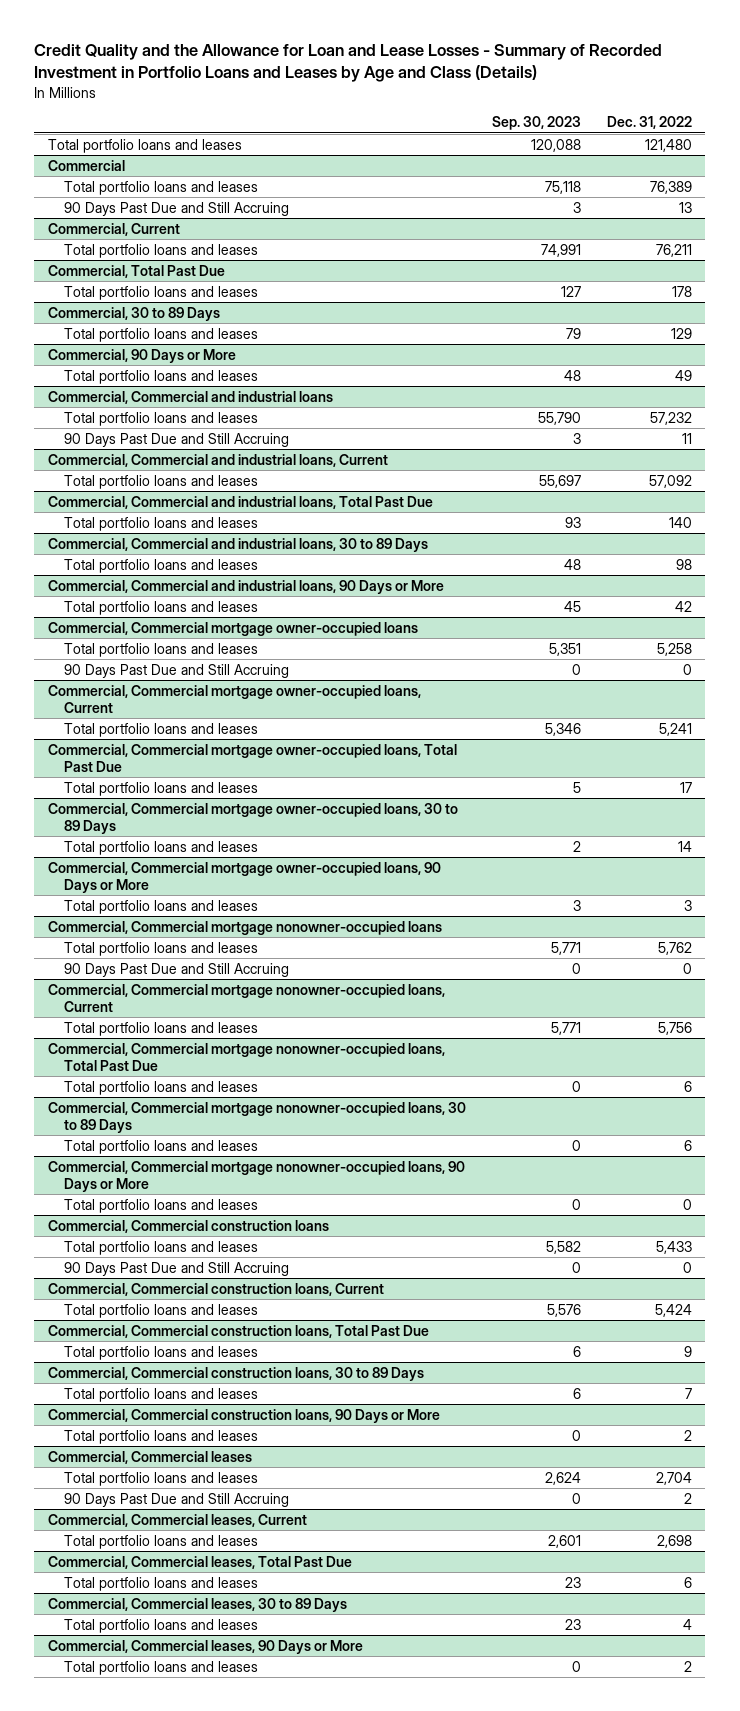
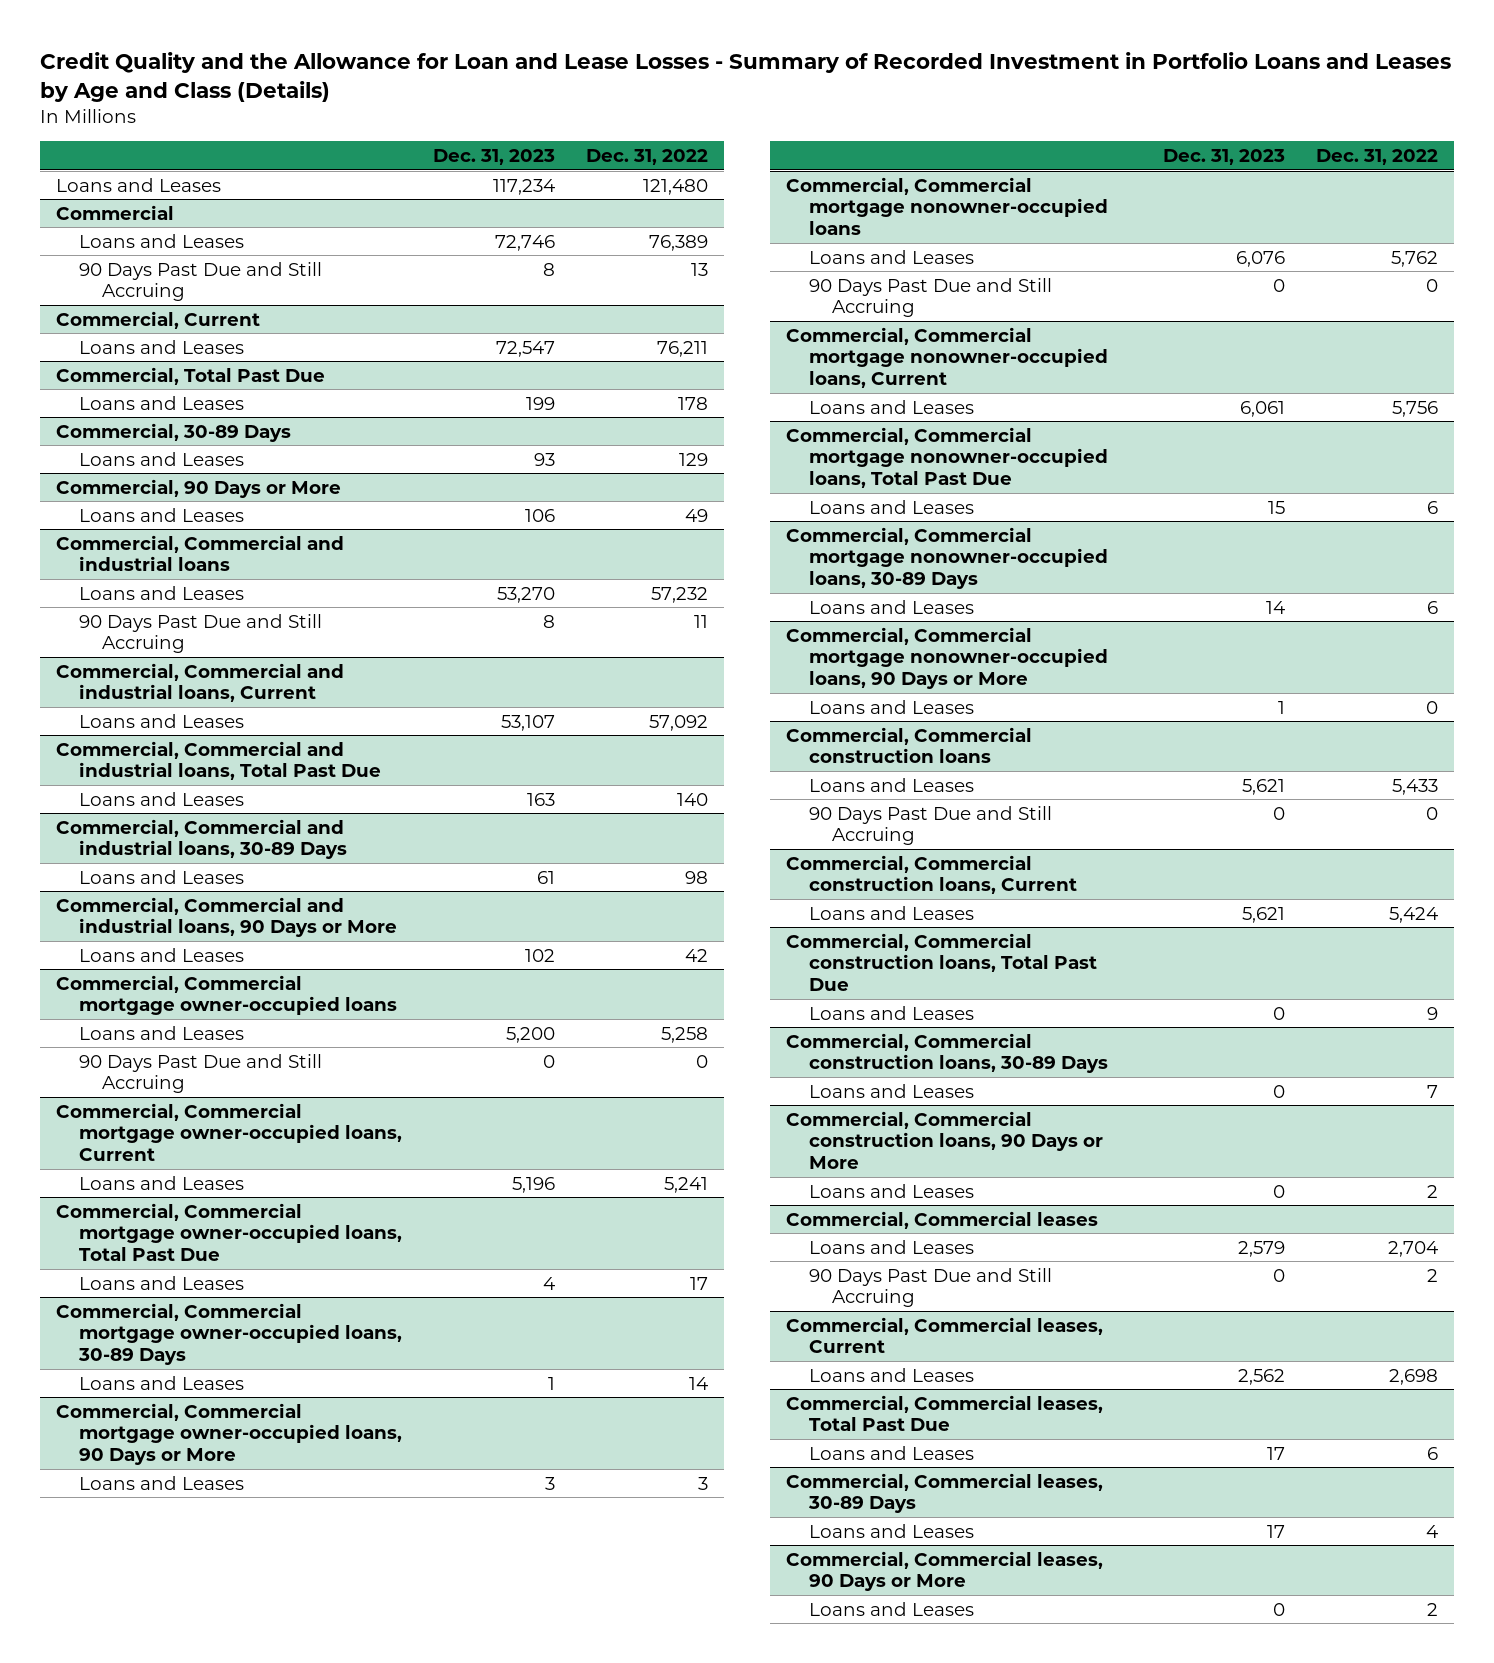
- | Sep. 30, 2023 | Dec. 31, 2022
+ | Dec. 31, 2023 | Dec. 31, 2022
- Total portfolio loans and leases | 120,088 | 121,480
+ Loans and Leases | 117,234 | 121,480
@ Commercial
- Total portfolio loans and leases | 75,118 | 76,389
+ Loans and Leases | 72,746 | 76,389
@ Commercial, Current
- Total portfolio loans and leases | 74,991 | 76,211
+ Loans and Leases | 72,547 | 76,211
@ Commercial, Total Past Due
- Total portfolio loans and leases | 127 | 178
- Commercial, 30 to 89 Days
- Total portfolio loans and leases | 79 | 129
@ Commercial, Total Past Due
+ Loans and Leases | 199 | 178
+ Commercial, 30-89 Days
+ Loans and Leases | 93 | 129
@ Commercial, 90 Days or More
- Total portfolio loans and leases | 48 | 49
+ Loans and Leases | 106 | 49
@ Commercial, Commercial and industrial loans
- Total portfolio loans and leases | 55,790 | 57,232
+ Loans and Leases | 53,270 | 57,232
@ Commercial, Commercial and industrial loans, Current
- Total portfolio loans and leases | 55,697 | 57,092
+ Loans and Leases | 53,107 | 57,092
@ Commercial, Commercial and industrial loans, Total Past Due
- Total portfolio loans and leases | 93 | 140
- Commercial, Commercial and industrial loans, 30 to 89 Days
- Total portfolio loans and leases | 48 | 98
@ Commercial, Commercial and industrial loans, Total Past Due
+ Loans and Leases | 163 | 140
+ Commercial, Commercial and industrial loans, 30-89 Days
+ Loans and Leases | 61 | 98
@ Commercial, Commercial and industrial loans, 90 Days or More
- Total portfolio loans and leases | 45 | 42
+ Loans and Leases | 102 | 42
@ Commercial, Commercial mortgage owner-occupied loans
- Total portfolio loans and leases | 5,351 | 5,258
+ Loans and Leases | 5,200 | 5,258
@ Commercial, Commercial mortgage owner-occupied loans, Current
- Total portfolio loans and leases | 5,346 | 5,241
+ Loans and Leases | 5,196 | 5,241
@ Commercial, Commercial mortgage owner-occupied loans, Total Past Due
- Total portfolio loans and leases | 5 | 17
- Commercial, Commercial mortgage owner-occupied loans, 30 to 89 Days
- Total portfolio loans and leases | 2 | 14
@ Commercial, Commercial mortgage owner-occupied loans, Total Past Due
+ Loans and Leases | 4 | 17
+ Commercial, Commercial mortgage owner-occupied loans, 30-89 Days
+ Loans and Leases | 1 | 14
@ Commercial, Commercial mortgage owner-occupied loans, 90 Days or More
- Total portfolio loans and leases | 3 | 3
+ Loans and Leases | 3 | 3
@ Commercial, Commercial mortgage nonowner-occupied loans
- Total portfolio loans and leases | 5,771 | 5,762
+ Loans and Leases | 6,076 | 5,762
@ Commercial, Commercial mortgage nonowner-occupied loans, Current
- Total portfolio loans and leases | 5,771 | 5,756
+ Loans and Leases | 6,061 | 5,756
@ Commercial, Commercial mortgage nonowner-occupied loans, Total Past Due
- Total portfolio loans and leases | 0 | 6
- Commercial, Commercial mortgage nonowner-occupied loans, 30 to 89 Days
- Total portfolio loans and leases | 0 | 6
@ Commercial, Commercial mortgage nonowner-occupied loans, Total Past Due
+ Loans and Leases | 15 | 6
+ Commercial, Commercial mortgage nonowner-occupied loans, 30-89 Days
+ Loans and Leases | 14 | 6
@ Commercial, Commercial mortgage nonowner-occupied loans, 90 Days or More
- Total portfolio loans and leases | 0 | 0
+ Loans and Leases | 1 | 0
@ Commercial, Commercial construction loans
- Total portfolio loans and leases | 5,582 | 5,433
+ Loans and Leases | 5,621 | 5,433
@ Commercial, Commercial construction loans, Current
- Total portfolio loans and leases | 5,576 | 5,424
+ Loans and Leases | 5,621 | 5,424
@ Commercial, Commercial construction loans, Total Past Due
- Total portfolio loans and leases | 6 | 9
- Commercial, Commercial construction loans, 30 to 89 Days
- Total portfolio loans and leases | 6 | 7
@ Commercial, Commercial construction loans, Total Past Due
+ Loans and Leases | 0 | 9
+ Commercial, Commercial construction loans, 30-89 Days
+ Loans and Leases | 0 | 7
@ Commercial, Commercial construction loans, 90 Days or More
- Total portfolio loans and leases | 0 | 2
+ Loans and Leases | 0 | 2
@ Commercial, Commercial leases
- Total portfolio loans and leases | 2,624 | 2,704
+ Loans and Leases | 2,579 | 2,704
@ Commercial, Commercial leases, Current
- Total portfolio loans and leases | 2,601 | 2,698
+ Loans and Leases | 2,562 | 2,698
@ Commercial, Commercial leases, Total Past Due
- Total portfolio loans and leases | 23 | 6
- Commercial, Commercial leases, 30 to 89 Days
- Total portfolio loans and leases | 23 | 4
@ Commercial, Commercial leases, Total Past Due
+ Loans and Leases | 17 | 6
+ Commercial, Commercial leases, 30-89 Days
+ Loans and Leases | 17 | 4
@ Commercial, Commercial leases, 90 Days or More
- Total portfolio loans and leases | 0 | 2
+ Loans and Leases | 0 | 2

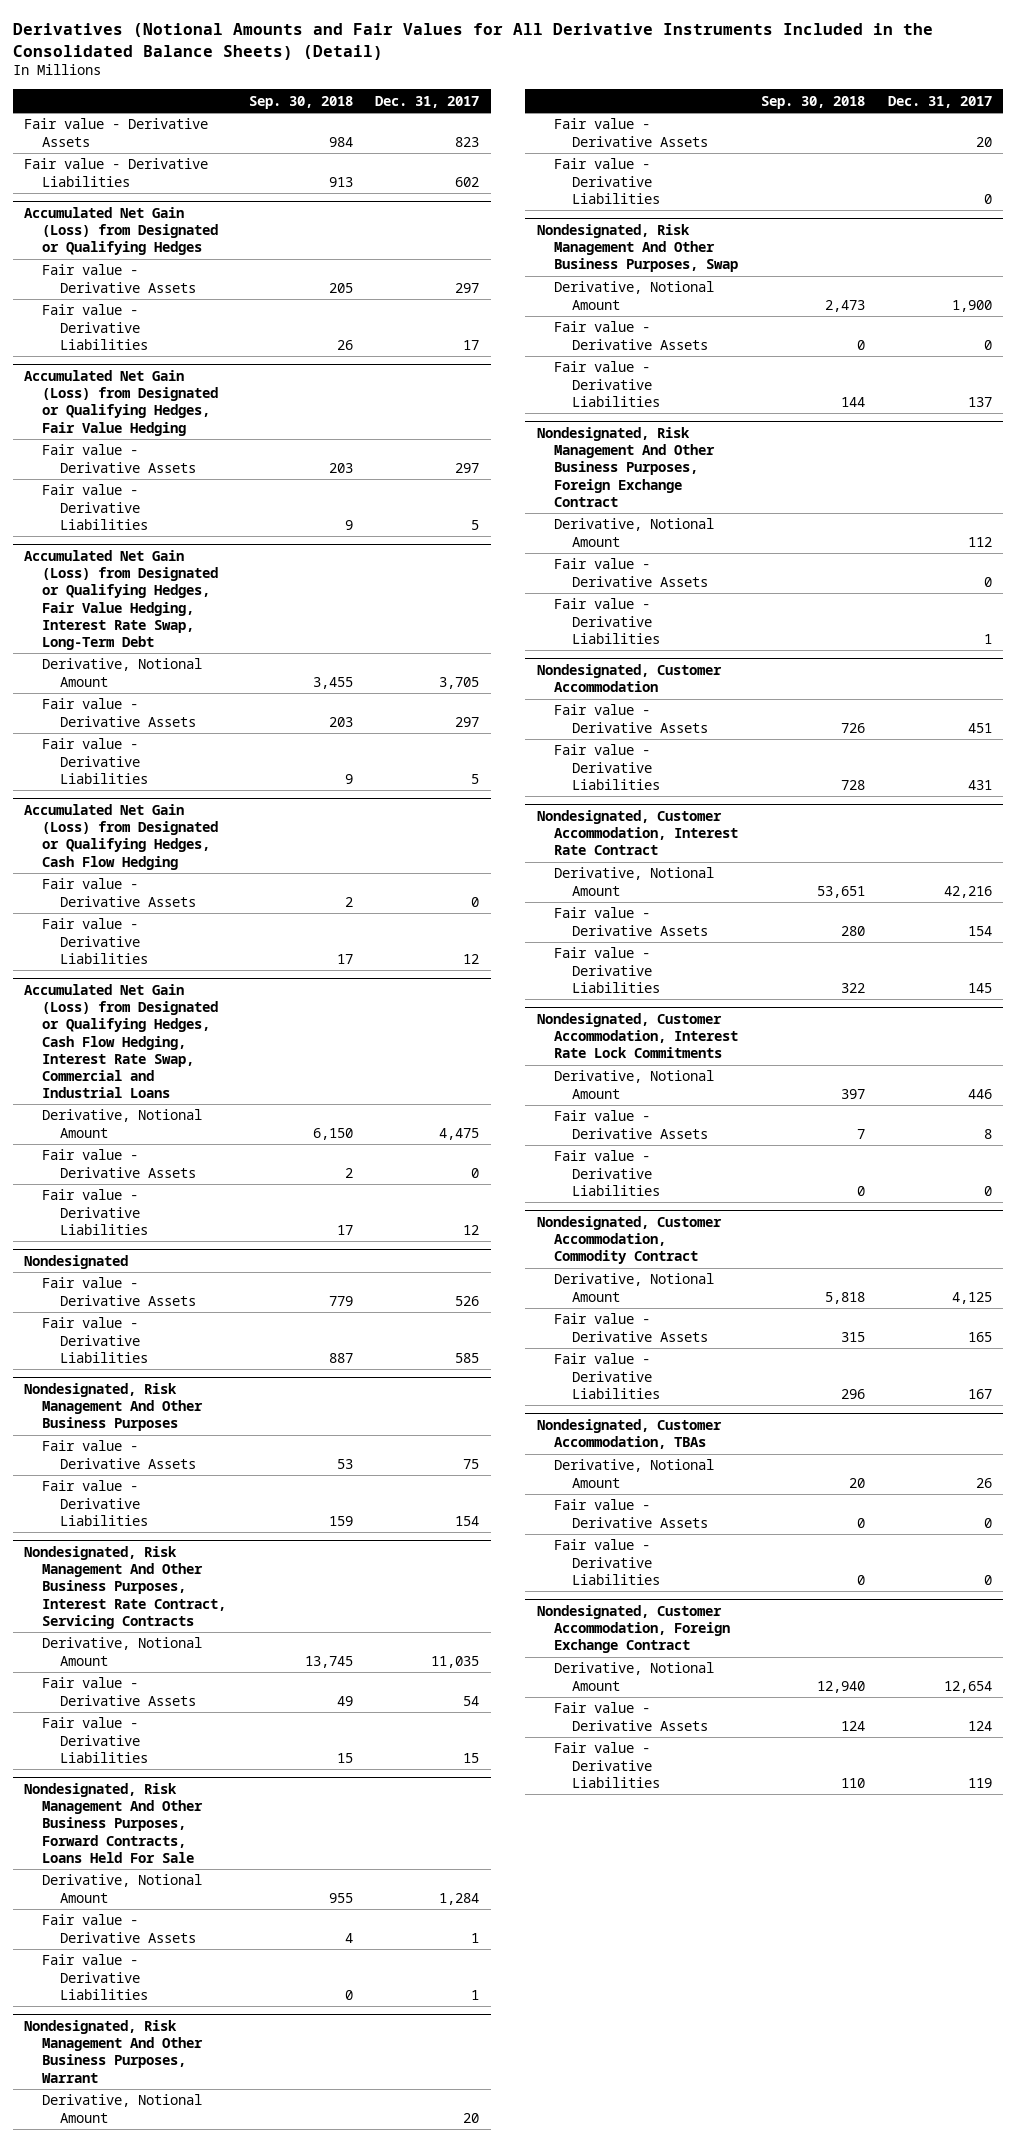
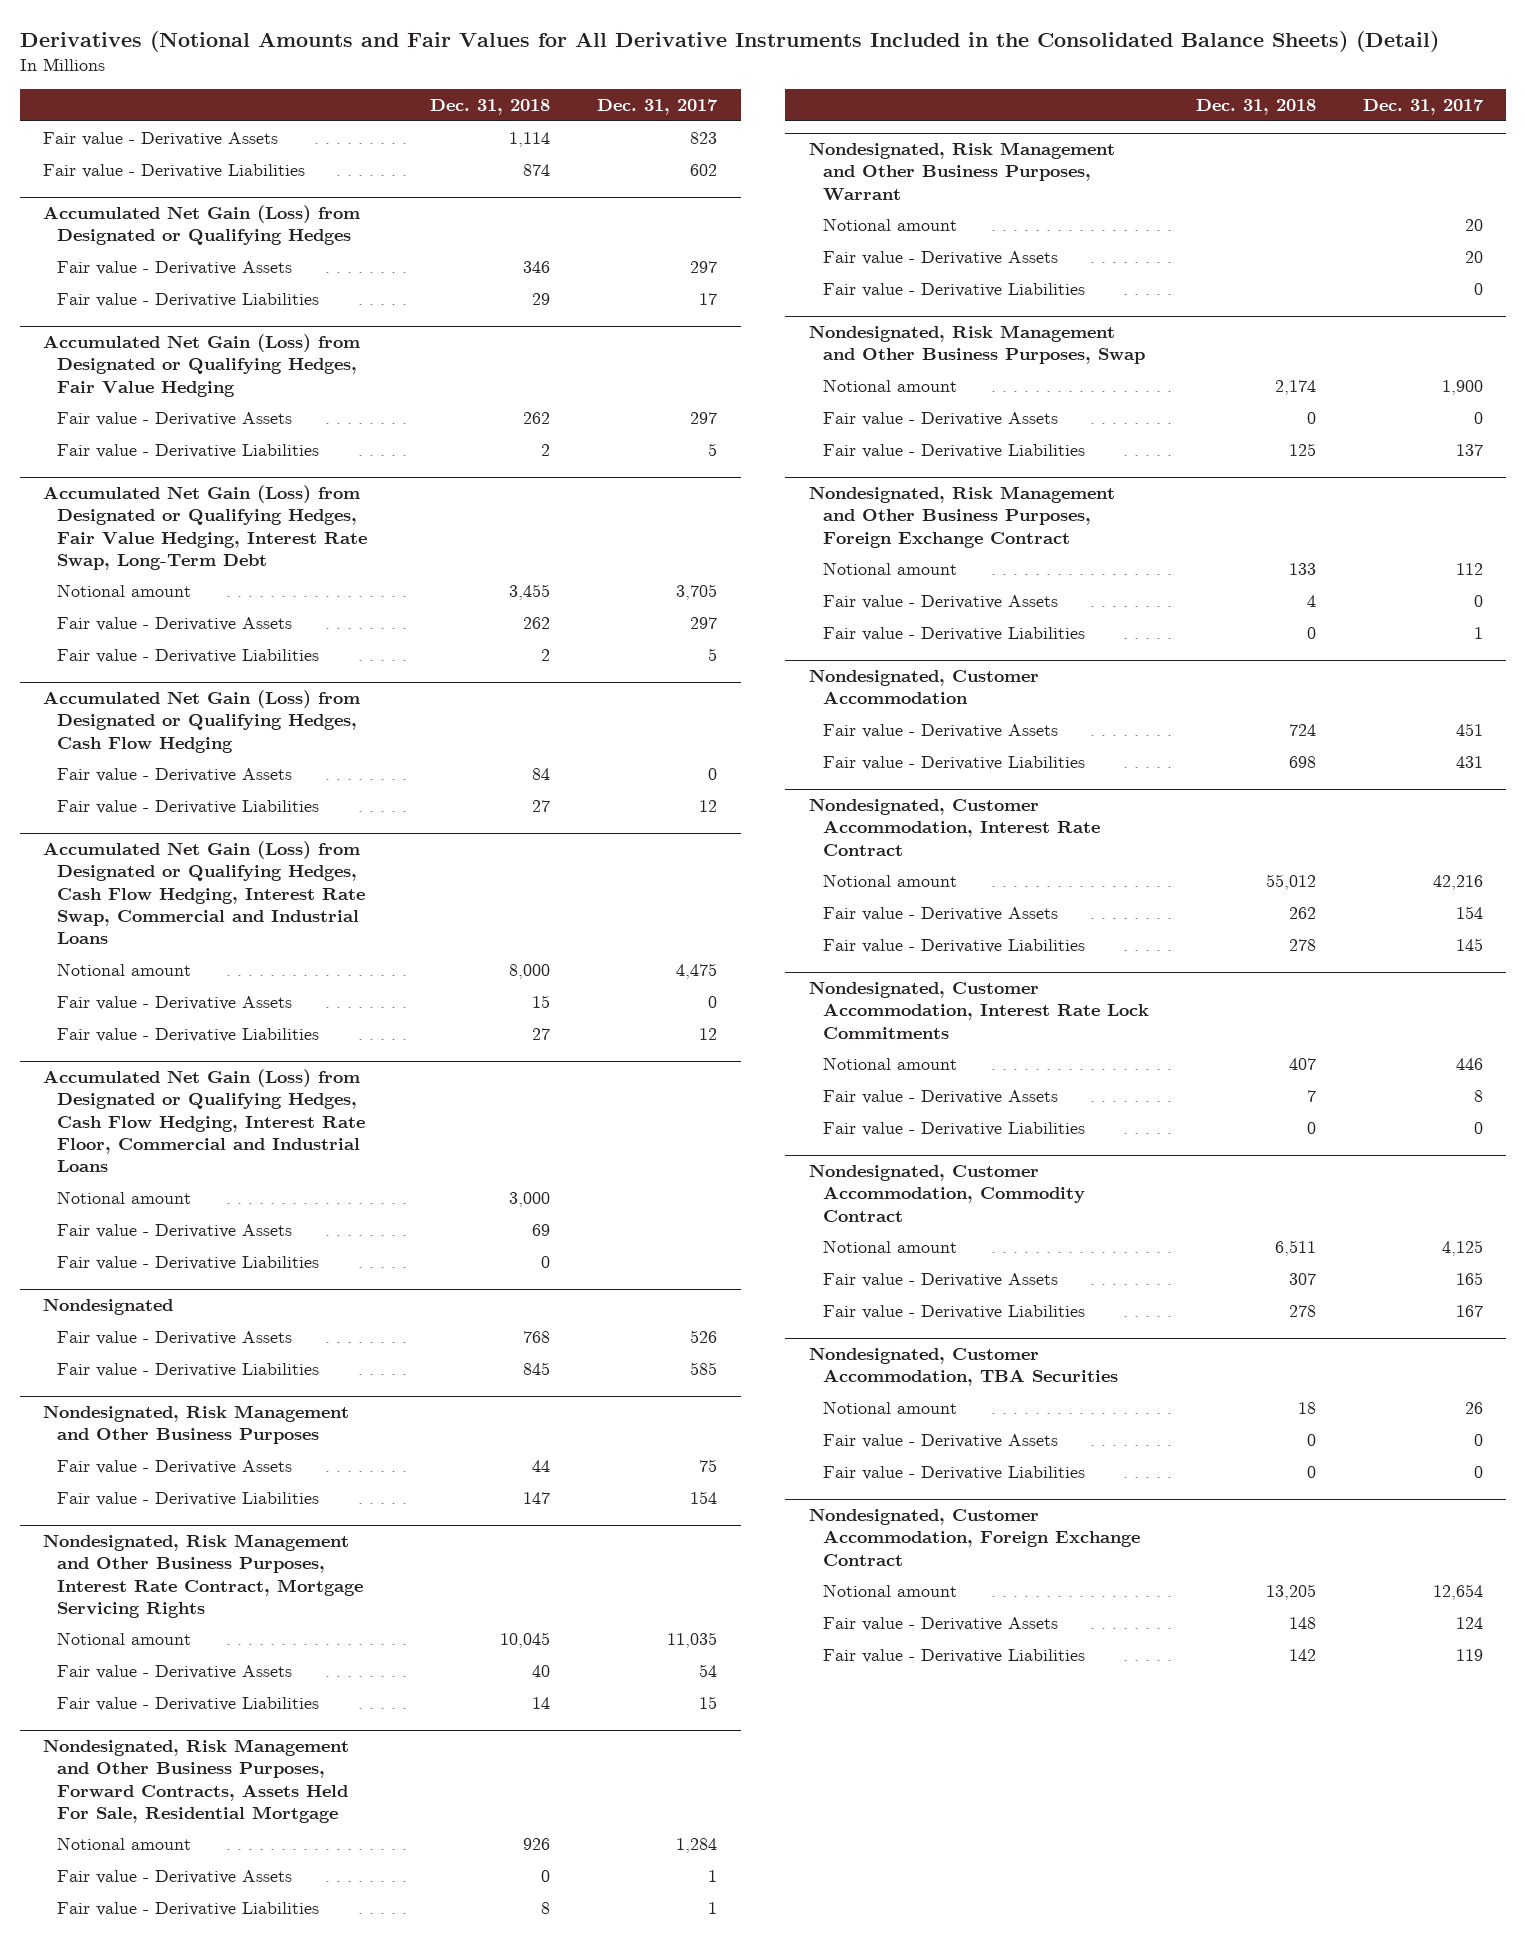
- | Sep. 30, 2018 | Dec. 31, 2017
+ | Dec. 31, 2018 | Dec. 31, 2017
@ Accumulated Net Gain (Loss) from Designated or Qualifying Hedges, Fair Value Hedging, Interest Rate Swap, Long-Term Debt
- Derivative, Notional Amount | 3,455 | 3,705
+ Notional amount | 3,455 | 3,705
@ Accumulated Net Gain (Loss) from Designated or Qualifying Hedges, Cash Flow Hedging, Interest Rate Swap, Commercial and Industrial Loans
- Derivative, Notional Amount | 6,150 | 4,475
+ Notional amount | 8,000 | 4,475
+ Accumulated Net Gain (Loss) from Designated or Qualifying Hedges, Cash Flow Hedging, Interest Rate Floor, Commercial and Industrial Loans
+ Notional amount | 3,000 |
+ Fair value - Derivative Assets | 69 |
+ Fair value - Derivative Liabilities | 0 |
- Nondesignated, Risk Management And Other Business Purposes
+ Nondesignated, Risk Management and Other Business Purposes
- Nondesignated, Risk Management And Other Business Purposes, Interest Rate Contract, Servicing Contracts
- Derivative, Notional Amount | 13,745 | 11,035
+ Nondesignated, Risk Management and Other Business Purposes, Interest Rate Contract, Mortgage Servicing Rights
+ Notional amount | 10,045 | 11,035
- Nondesignated, Risk Management And Other Business Purposes, Forward Contracts, Loans Held For Sale
- Derivative, Notional Amount | 955 | 1,284
+ Nondesignated, Risk Management and Other Business Purposes, Forward Contracts, Assets Held For Sale, Residential Mortgage
+ Notional amount | 926 | 1,284
- Nondesignated, Risk Management And Other Business Purposes, Warrant
- Derivative, Notional Amount | | 20
+ Nondesignated, Risk Management and Other Business Purposes, Warrant
+ Notional amount | | 20
- Nondesignated, Risk Management And Other Business Purposes, Swap
- Derivative, Notional Amount | 2,473 | 1,900
+ Nondesignated, Risk Management and Other Business Purposes, Swap
+ Notional amount | 2,174 | 1,900
- Nondesignated, Risk Management And Other Business Purposes, Foreign Exchange Contract
- Derivative, Notional Amount | | 112
+ Nondesignated, Risk Management and Other Business Purposes, Foreign Exchange Contract
+ Notional amount | 133 | 112
@ Nondesignated, Customer Accommodation, Interest Rate Contract
- Derivative, Notional Amount | 53,651 | 42,216
+ Notional amount | 55,012 | 42,216
@ Nondesignated, Customer Accommodation, Interest Rate Lock Commitments
- Derivative, Notional Amount | 397 | 446
+ Notional amount | 407 | 446
@ Nondesignated, Customer Accommodation, Commodity Contract
- Derivative, Notional Amount | 5,818 | 4,125
+ Notional amount | 6,511 | 4,125
- Nondesignated, Customer Accommodation, TBAs
- Derivative, Notional Amount | 20 | 26
+ Nondesignated, Customer Accommodation, TBA Securities
+ Notional amount | 18 | 26
@ Nondesignated, Customer Accommodation, Foreign Exchange Contract
- Derivative, Notional Amount | 12,940 | 12,654
+ Notional amount | 13,205 | 12,654

